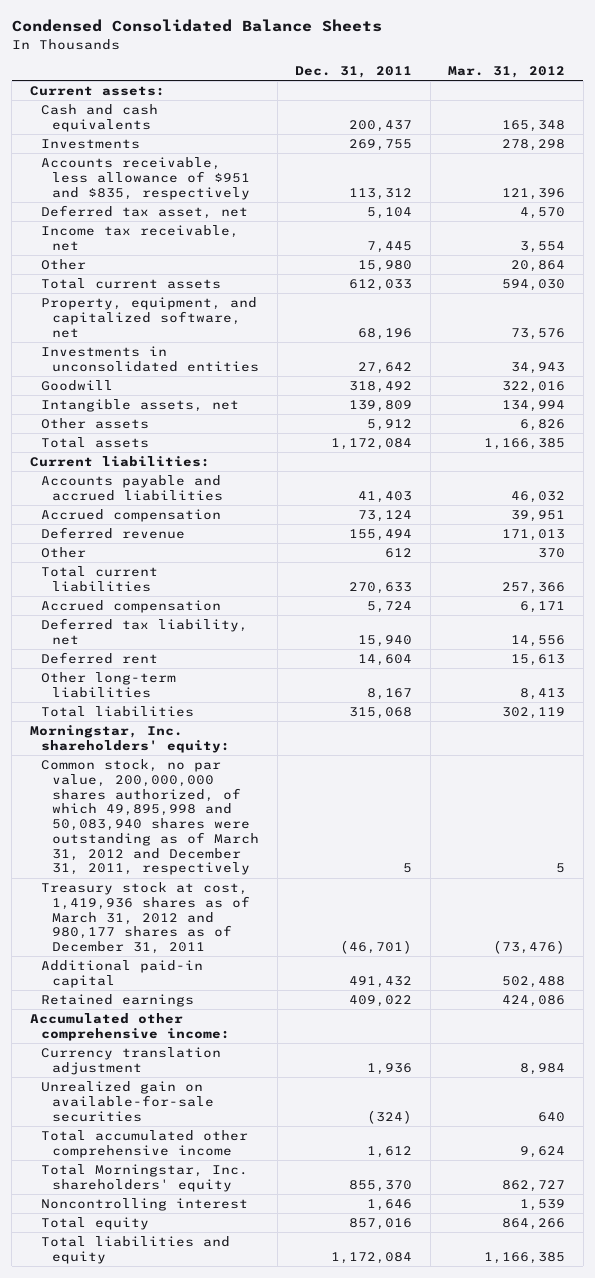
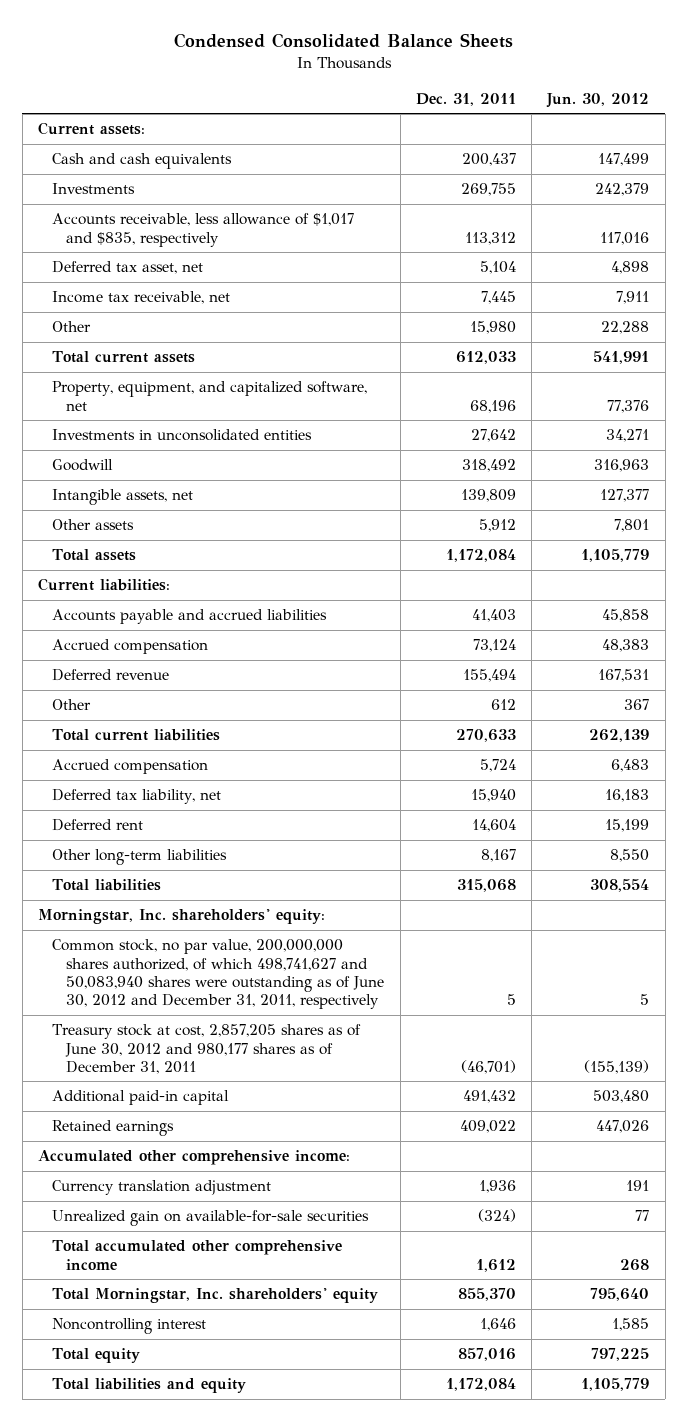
- | Dec. 31, 2011 | Mar. 31, 2012
+ | Dec. 31, 2011 | Jun. 30, 2012
- Accounts receivable, less allowance of $951 and $835, respectively | 113,312 | 121,396
+ Accounts receivable, less allowance of $1,017 and $835, respectively | 113,312 | 117,016
- Common stock, no par value, 200,000,000 shares authorized, of which 49,895,998 and 50,083,940 shares were outstanding as of March 31, 2012 and December 31, 2011, respectively | 5 | 5
- Treasury stock at cost, 1,419,936 shares as of March 31, 2012 and 980,177 shares as of December 31, 2011 | (46,701) | (73,476)
+ Common stock, no par value, 200,000,000 shares authorized, of which 498,741,627 and 50,083,940 shares were outstanding as of June 30, 2012 and December 31, 2011, respectively | 5 | 5
+ Treasury stock at cost, 2,857,205 shares as of June 30, 2012 and 980,177 shares as of December 31, 2011 | (46,701) | (155,139)

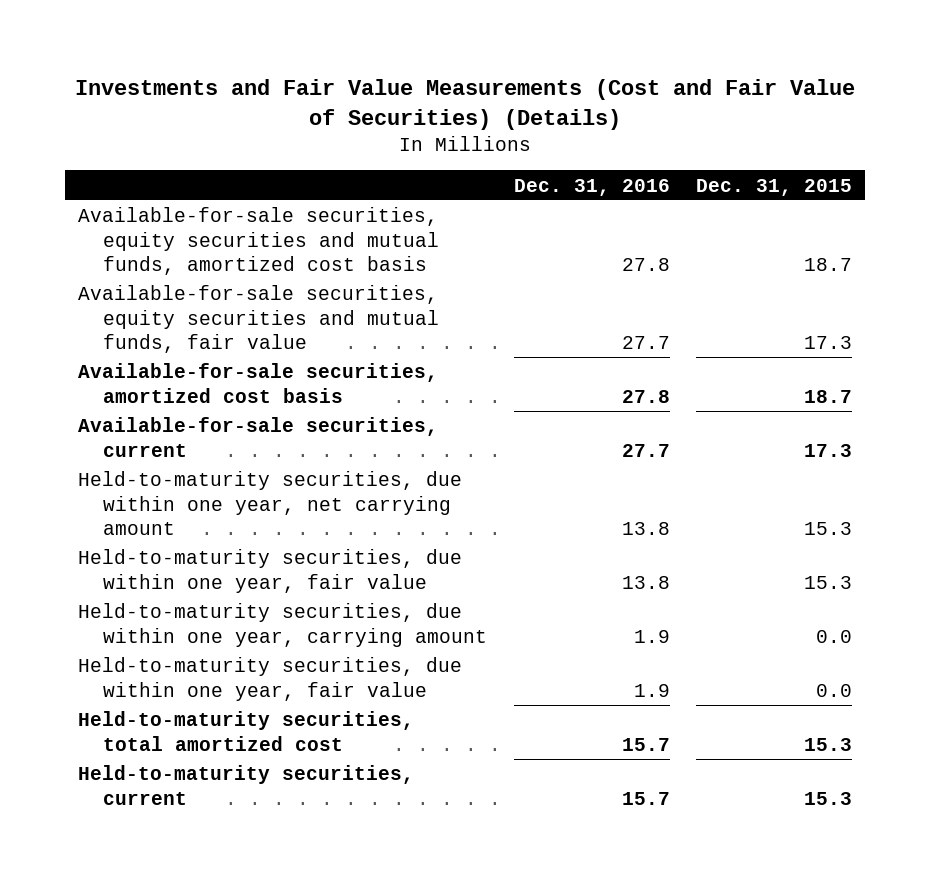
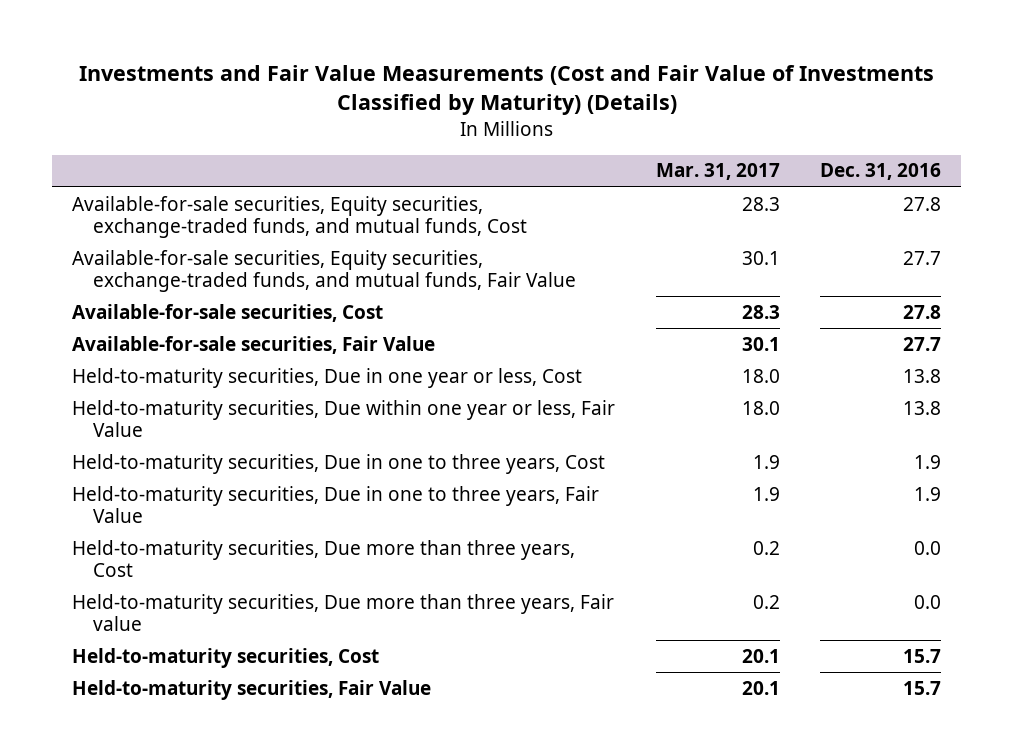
- Investments and Fair Value Measurements (Cost and Fair Value of Securities) (Details)
+ Investments and Fair Value Measurements (Cost and Fair Value of Investments Classified by Maturity) (Details)
- | Dec. 31, 2016 | Dec. 31, 2015
+ | Mar. 31, 2017 | Dec. 31, 2016
- Available-for-sale securities, equity securities and mutual funds, amortized cost basis | 27.8 | 18.7
- Available-for-sale securities, equity securities and mutual funds, fair value | 27.7 | 17.3
- Available-for-sale securities, amortized cost basis | 27.8 | 18.7
- Available-for-sale securities, current | 27.7 | 17.3
- Held-to-maturity securities, due within one year, net carrying amount | 13.8 | 15.3
- Held-to-maturity securities, due within one year, fair value | 13.8 | 15.3
- Held-to-maturity securities, due within one year, carrying amount | 1.9 | 0.0
- Held-to-maturity securities, due within one year, fair value | 1.9 | 0.0
- Held-to-maturity securities, total amortized cost | 15.7 | 15.3
- Held-to-maturity securities, current | 15.7 | 15.3
+ Available-for-sale securities, Equity securities, exchange-traded funds, and mutual funds, Cost | 28.3 | 27.8
+ Available-for-sale securities, Equity securities, exchange-traded funds, and mutual funds, Fair Value | 30.1 | 27.7
+ Available-for-sale securities, Cost | 28.3 | 27.8
+ Available-for-sale securities, Fair Value | 30.1 | 27.7
+ Held-to-maturity securities, Due in one year or less, Cost | 18.0 | 13.8
+ Held-to-maturity securities, Due within one year or less, Fair Value | 18.0 | 13.8
+ Held-to-maturity securities, Due in one to three years, Cost | 1.9 | 1.9
+ Held-to-maturity securities, Due in one to three years, Fair Value | 1.9 | 1.9
+ Held-to-maturity securities, Due more than three years, Cost | 0.2 | 0.0
+ Held-to-maturity securities, Due more than three years, Fair value | 0.2 | 0.0
+ Held-to-maturity securities, Cost | 20.1 | 15.7
+ Held-to-maturity securities, Fair Value | 20.1 | 15.7

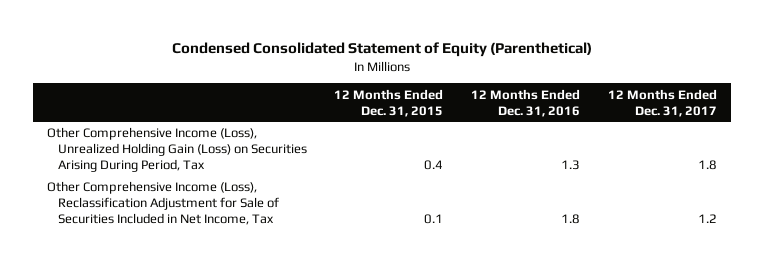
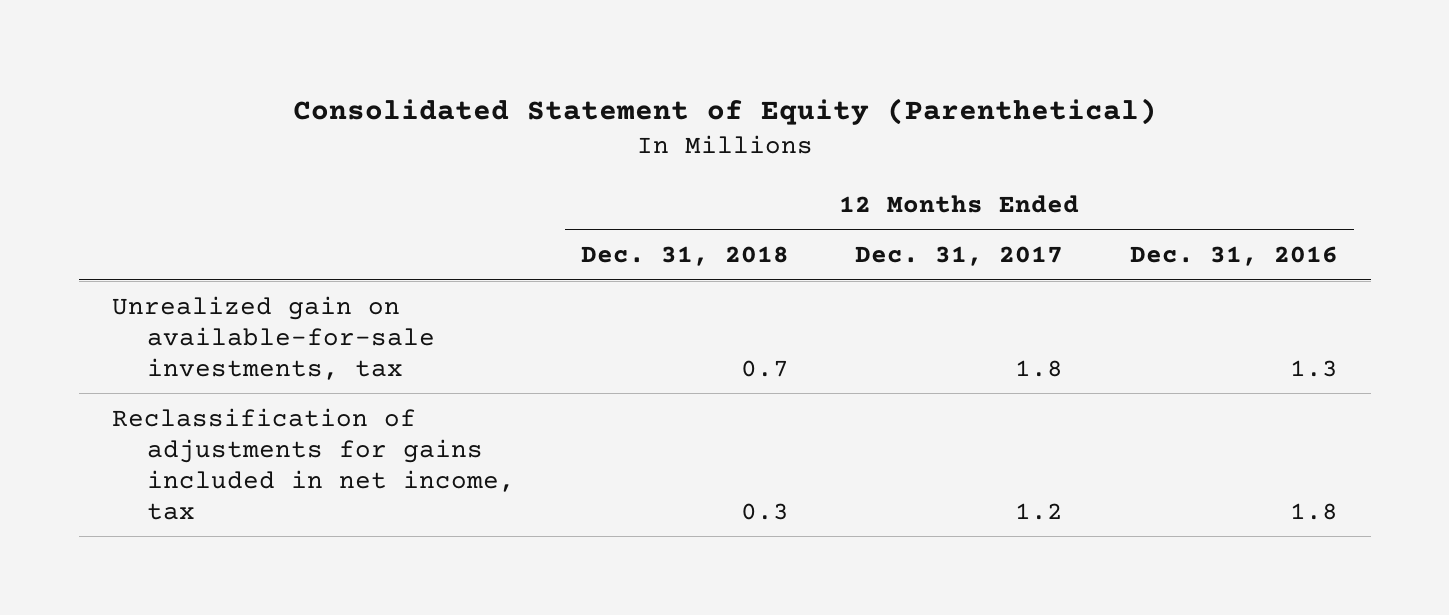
- Condensed Consolidated Statement of Equity (Parenthetical)
+ Consolidated Statement of Equity (Parenthetical)
- | 12 Months Ended Dec. 31, 2015 | 12 Months Ended Dec. 31, 2016 | 12 Months Ended Dec. 31, 2017
+ | 12 Months Ended Dec. 31, 2018 | 12 Months Ended Dec. 31, 2017 | 12 Months Ended Dec. 31, 2016
- Other Comprehensive Income (Loss), Unrealized Holding Gain (Loss) on Securities Arising During Period, Tax | 0.4 | 1.3 | 1.8
- Other Comprehensive Income (Loss), Reclassification Adjustment for Sale of Securities Included in Net Income, Tax | 0.1 | 1.8 | 1.2
+ Unrealized gain on available-for-sale investments, tax | 0.7 | 1.8 | 1.3
+ Reclassification of adjustments for gains included in net income, tax | 0.3 | 1.2 | 1.8

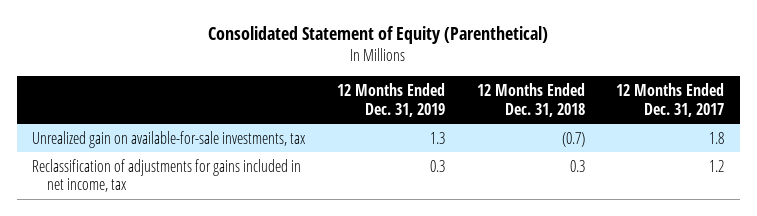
- | 12 Months Ended Dec. 31, 2018 | 12 Months Ended Dec. 31, 2017 | 12 Months Ended Dec. 31, 2016
+ | 12 Months Ended Dec. 31, 2019 | 12 Months Ended Dec. 31, 2018 | 12 Months Ended Dec. 31, 2017
- Unrealized gain on available-for-sale investments, tax | 0.7 | 1.8 | 1.3
+ Unrealized gain on available-for-sale investments, tax | 1.3 | (0.7) | 1.8

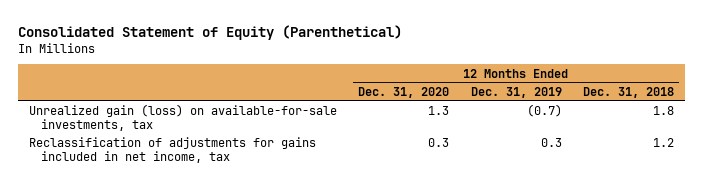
- | 12 Months Ended Dec. 31, 2019 | 12 Months Ended Dec. 31, 2018 | 12 Months Ended Dec. 31, 2017
+ | 12 Months Ended Dec. 31, 2020 | 12 Months Ended Dec. 31, 2019 | 12 Months Ended Dec. 31, 2018
- Unrealized gain on available-for-sale investments, tax | 1.3 | (0.7) | 1.8
- Reclassification of adjustments for gains included in net income, tax | 0.3 | 0.3 | 1.2
+ Unrealized gain (loss) on available-for-sale investments, tax | 1.3 | (0.7) | 1.8
+ Reclassification of adjustments for gains included in net income, tax | 0.3 | 0.3 | 1.2

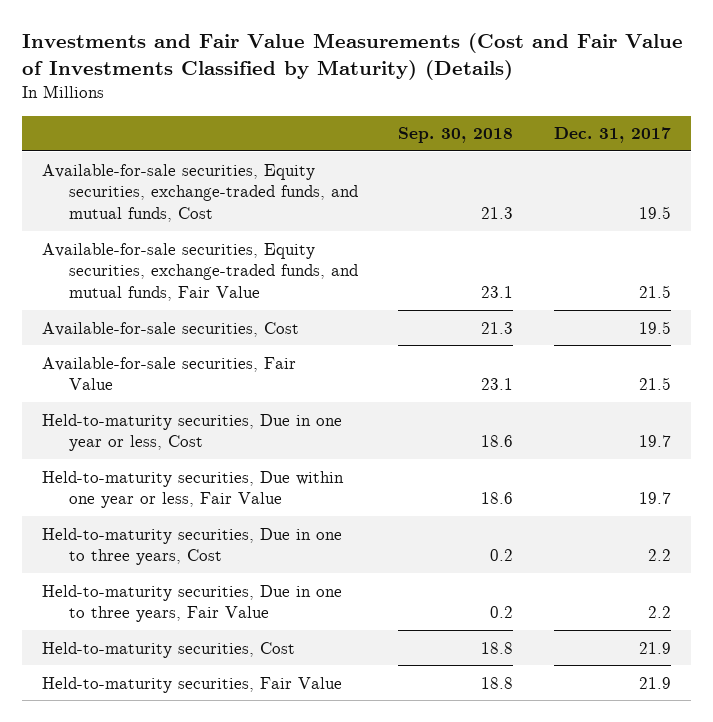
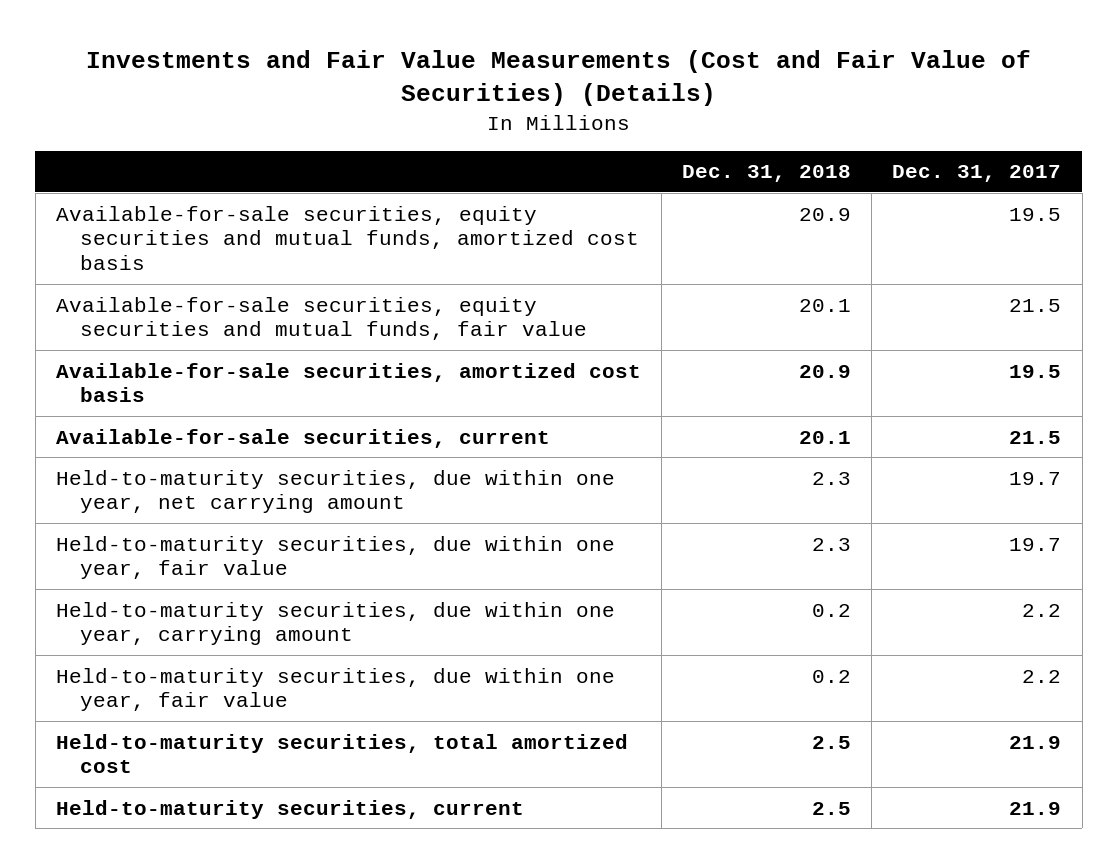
- Investments and Fair Value Measurements (Cost and Fair Value of Investments Classified by Maturity) (Details)
+ Investments and Fair Value Measurements (Cost and Fair Value of Securities) (Details)
- | Sep. 30, 2018 | Dec. 31, 2017
+ | Dec. 31, 2018 | Dec. 31, 2017
- Available-for-sale securities, Equity securities, exchange-traded funds, and mutual funds, Cost | 21.3 | 19.5
- Available-for-sale securities, Equity securities, exchange-traded funds, and mutual funds, Fair Value | 23.1 | 21.5
- Available-for-sale securities, Cost | 21.3 | 19.5
- Available-for-sale securities, Fair Value | 23.1 | 21.5
- Held-to-maturity securities, Due in one year or less, Cost | 18.6 | 19.7
- Held-to-maturity securities, Due within one year or less, Fair Value | 18.6 | 19.7
- Held-to-maturity securities, Due in one to three years, Cost | 0.2 | 2.2
- Held-to-maturity securities, Due in one to three years, Fair Value | 0.2 | 2.2
- Held-to-maturity securities, Cost | 18.8 | 21.9
- Held-to-maturity securities, Fair Value | 18.8 | 21.9
+ Available-for-sale securities, equity securities and mutual funds, amortized cost basis | 20.9 | 19.5
+ Available-for-sale securities, equity securities and mutual funds, fair value | 20.1 | 21.5
+ Available-for-sale securities, amortized cost basis | 20.9 | 19.5
+ Available-for-sale securities, current | 20.1 | 21.5
+ Held-to-maturity securities, due within one year, net carrying amount | 2.3 | 19.7
+ Held-to-maturity securities, due within one year, fair value | 2.3 | 19.7
+ Held-to-maturity securities, due within one year, carrying amount | 0.2 | 2.2
+ Held-to-maturity securities, due within one year, fair value | 0.2 | 2.2
+ Held-to-maturity securities, total amortized cost | 2.5 | 21.9
+ Held-to-maturity securities, current | 2.5 | 21.9

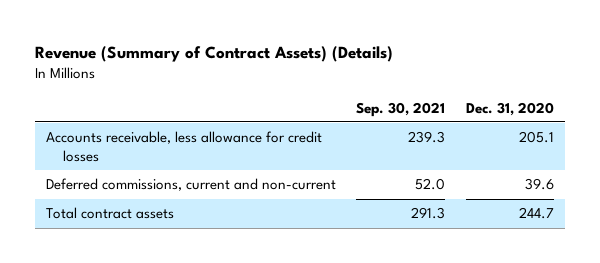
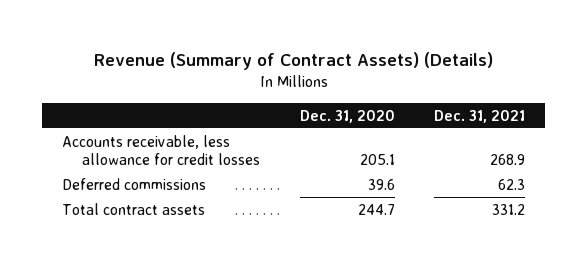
- | Sep. 30, 2021 | Dec. 31, 2020
+ | Dec. 31, 2020 | Dec. 31, 2021
- Deferred commissions, current and non-current | 52.0 | 39.6
+ Deferred commissions | 39.6 | 62.3

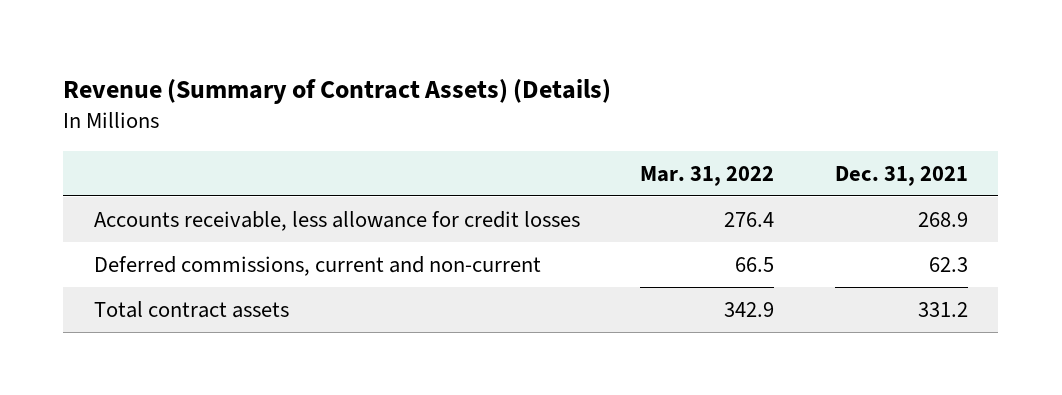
- | Dec. 31, 2020 | Dec. 31, 2021
+ | Mar. 31, 2022 | Dec. 31, 2021
- Deferred commissions | 39.6 | 62.3
+ Deferred commissions, current and non-current | 66.5 | 62.3

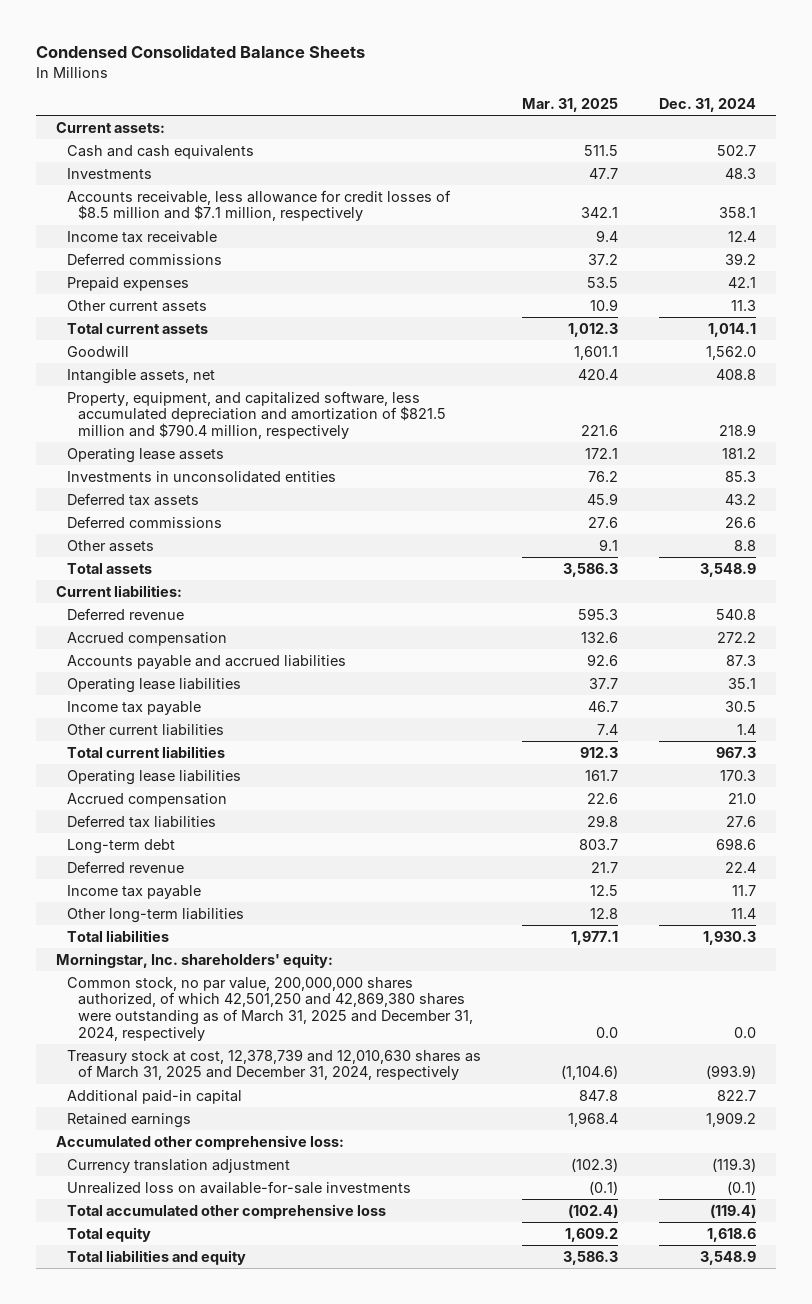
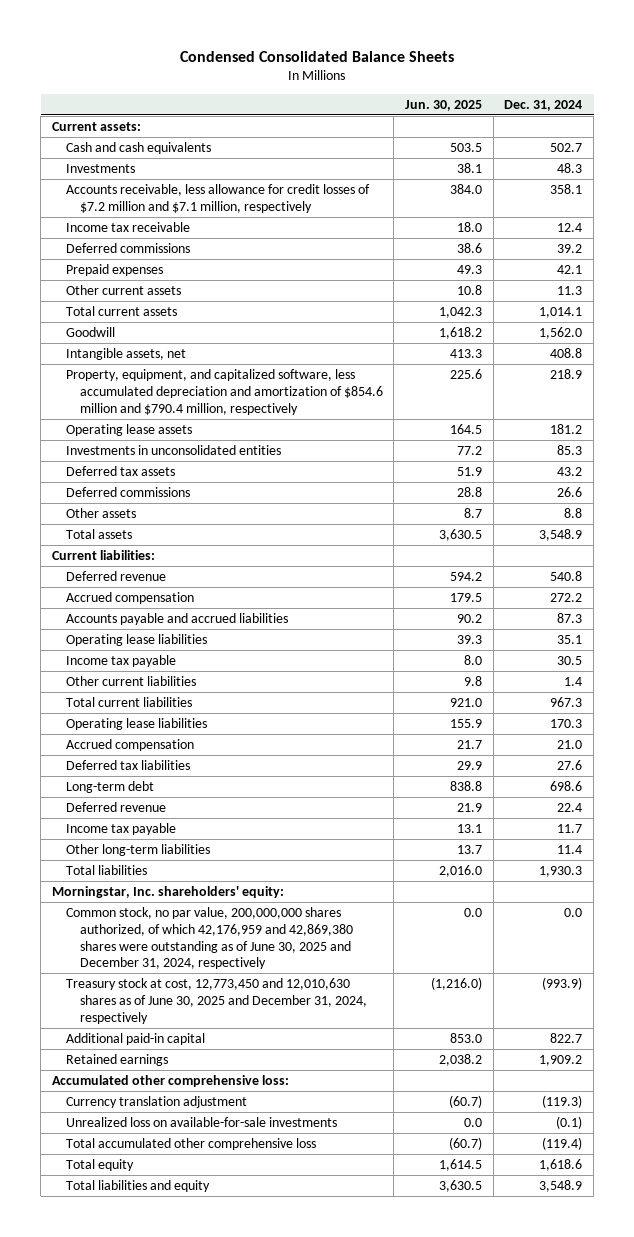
- | Mar. 31, 2025 | Dec. 31, 2024
+ | Jun. 30, 2025 | Dec. 31, 2024
- Accounts receivable, less allowance for credit losses of $8.5 million and $7.1 million, respectively | 342.1 | 358.1
+ Accounts receivable, less allowance for credit losses of $7.2 million and $7.1 million, respectively | 384.0 | 358.1
- Property, equipment, and capitalized software, less accumulated depreciation and amortization of $821.5 million and $790.4 million, respectively | 221.6 | 218.9
+ Property, equipment, and capitalized software, less accumulated depreciation and amortization of $854.6 million and $790.4 million, respectively | 225.6 | 218.9
- Common stock, no par value, 200,000,000 shares authorized, of which 42,501,250 and 42,869,380 shares were outstanding as of March 31, 2025 and December 31, 2024, respectively | 0.0 | 0.0
- Treasury stock at cost, 12,378,739 and 12,010,630 shares as of March 31, 2025 and December 31, 2024, respectively | (1,104.6) | (993.9)
+ Common stock, no par value, 200,000,000 shares authorized, of which 42,176,959 and 42,869,380 shares were outstanding as of June 30, 2025 and December 31, 2024, respectively | 0.0 | 0.0
+ Treasury stock at cost, 12,773,450 and 12,010,630 shares as of June 30, 2025 and December 31, 2024, respectively | (1,216.0) | (993.9)

